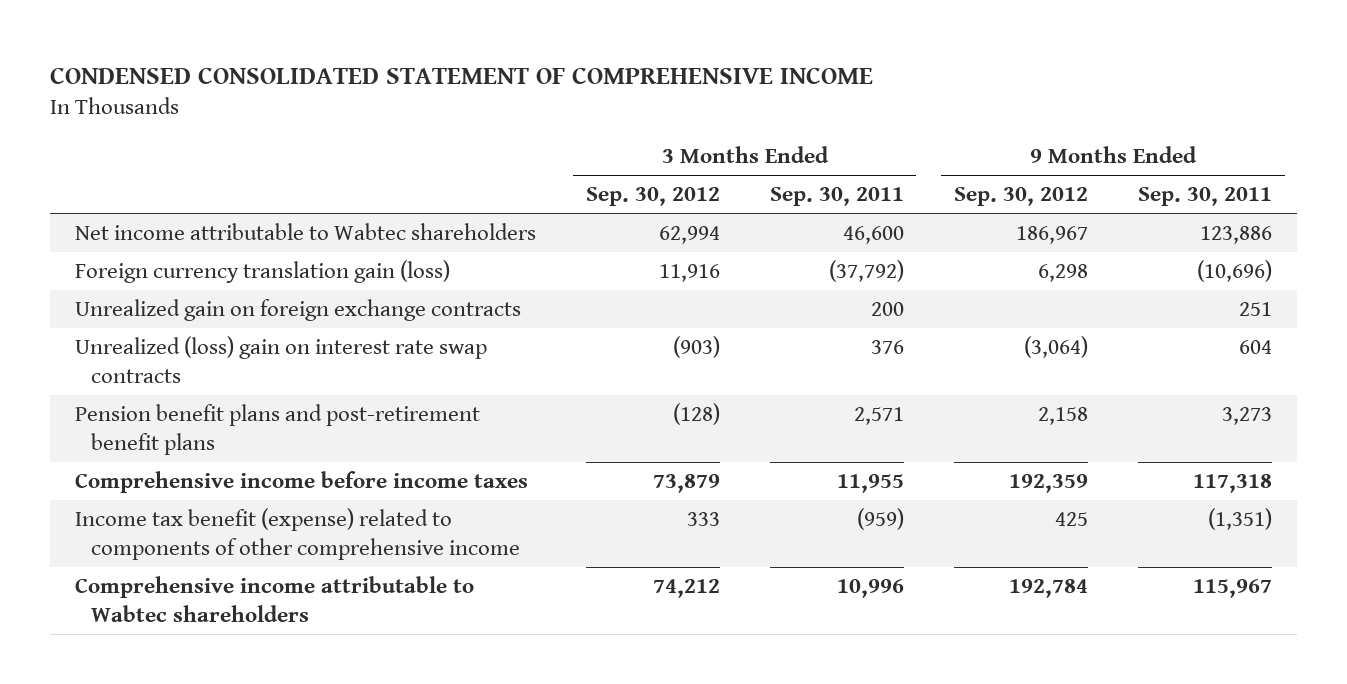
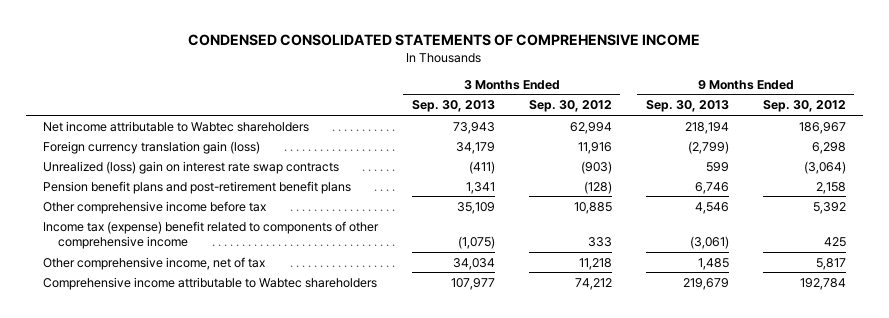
- CONDENSED CONSOLIDATED STATEMENT OF COMPREHENSIVE INCOME
+ CONDENSED CONSOLIDATED STATEMENTS OF COMPREHENSIVE INCOME
- | 3 Months Ended Sep. 30, 2012 | 3 Months Ended Sep. 30, 2011 | 9 Months Ended Sep. 30, 2012 | 9 Months Ended Sep. 30, 2011
+ | 3 Months Ended Sep. 30, 2013 | 3 Months Ended Sep. 30, 2012 | 9 Months Ended Sep. 30, 2013 | 9 Months Ended Sep. 30, 2012
- Unrealized gain on foreign exchange contracts | | 200 | | 251
- Comprehensive income before income taxes | 73,879 | 11,955 | 192,359 | 117,318
- Income tax benefit (expense) related to components of other comprehensive income | 333 | (959) | 425 | (1,351)
+ Other comprehensive income before tax | 35,109 | 10,885 | 4,546 | 5,392
+ Income tax (expense) benefit related to components of other comprehensive income | (1,075) | 333 | (3,061) | 425
+ Other comprehensive income, net of tax | 34,034 | 11,218 | 1,485 | 5,817

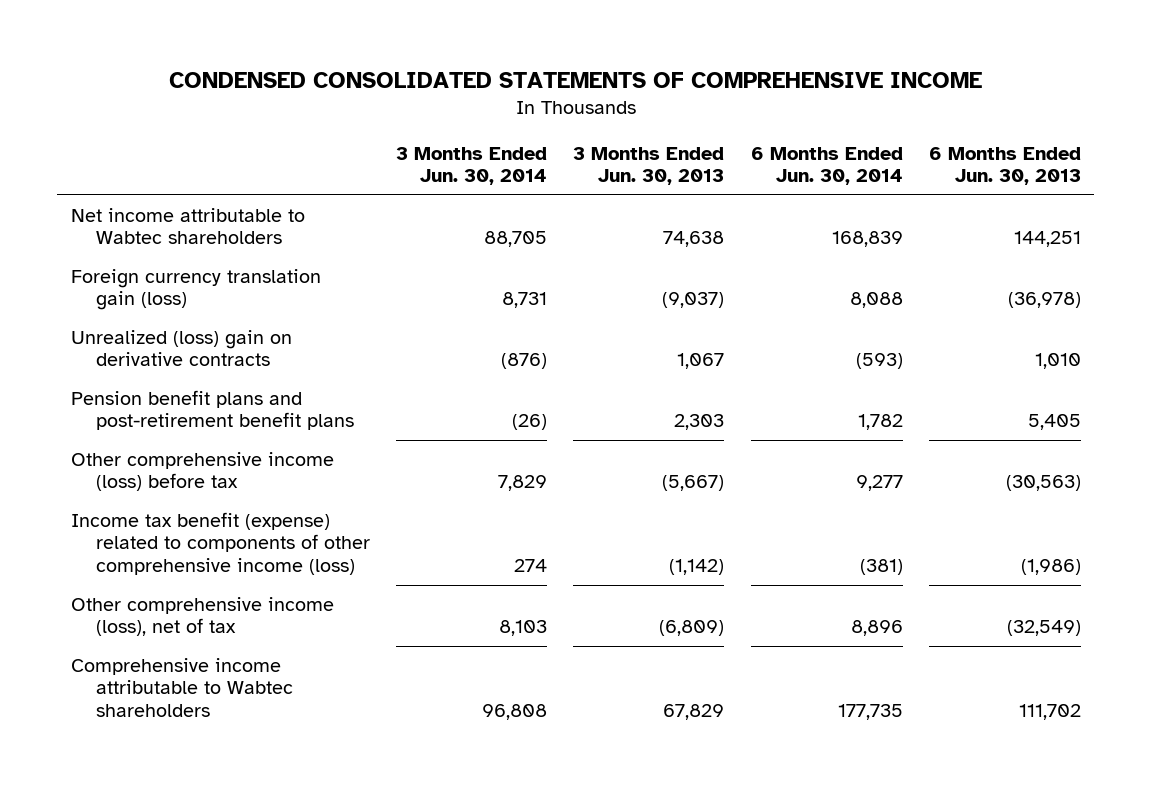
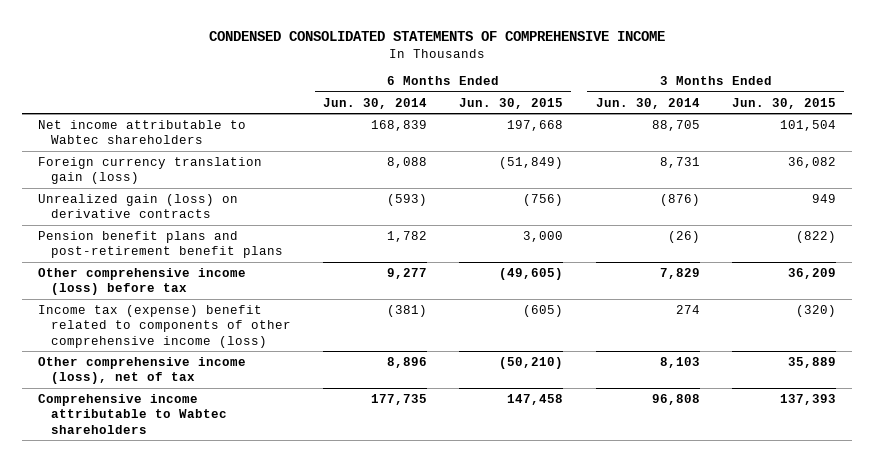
- | 3 Months Ended Jun. 30, 2014 | 3 Months Ended Jun. 30, 2013 | 6 Months Ended Jun. 30, 2014 | 6 Months Ended Jun. 30, 2013
+ | 6 Months Ended Jun. 30, 2014 | 6 Months Ended Jun. 30, 2015 | 3 Months Ended Jun. 30, 2014 | 3 Months Ended Jun. 30, 2015
- Unrealized (loss) gain on derivative contracts | (876) | 1,067 | (593) | 1,010
+ Unrealized gain (loss) on derivative contracts | (593) | (756) | (876) | 949
- Income tax benefit (expense) related to components of other comprehensive income (loss) | 274 | (1,142) | (381) | (1,986)
+ Income tax (expense) benefit related to components of other comprehensive income (loss) | (381) | (605) | 274 | (320)

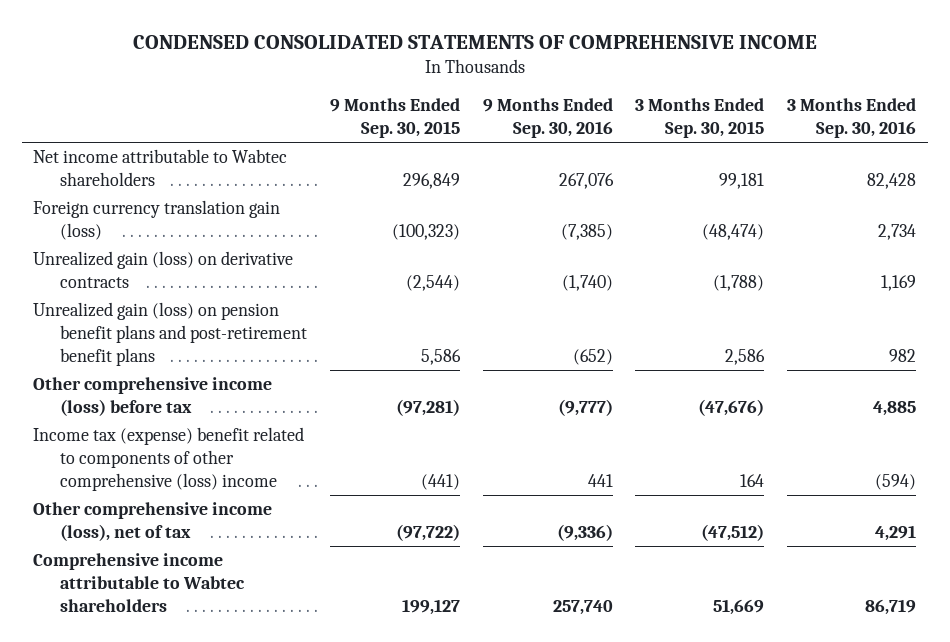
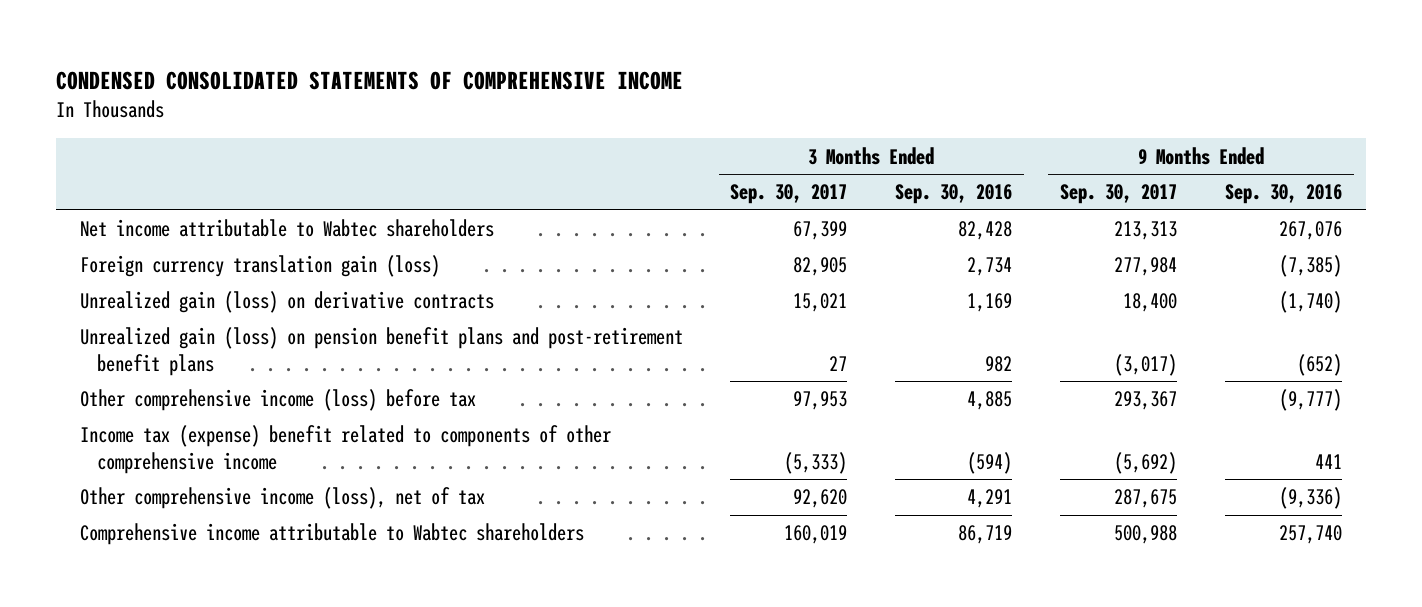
- | 9 Months Ended Sep. 30, 2015 | 9 Months Ended Sep. 30, 2016 | 3 Months Ended Sep. 30, 2015 | 3 Months Ended Sep. 30, 2016
+ | 3 Months Ended Sep. 30, 2017 | 3 Months Ended Sep. 30, 2016 | 9 Months Ended Sep. 30, 2017 | 9 Months Ended Sep. 30, 2016
- Income tax (expense) benefit related to components of other comprehensive (loss) income | (441) | 441 | 164 | (594)
+ Income tax (expense) benefit related to components of other comprehensive income | (5,333) | (594) | (5,692) | 441

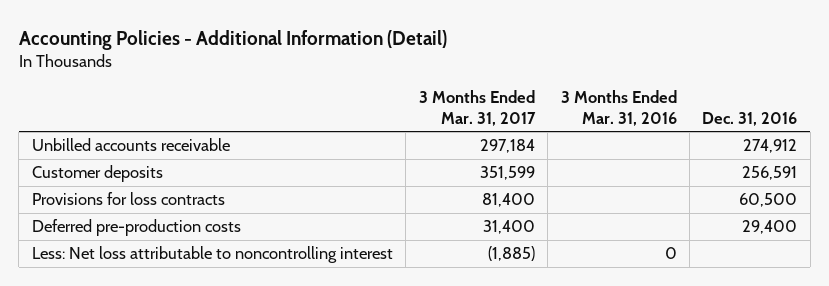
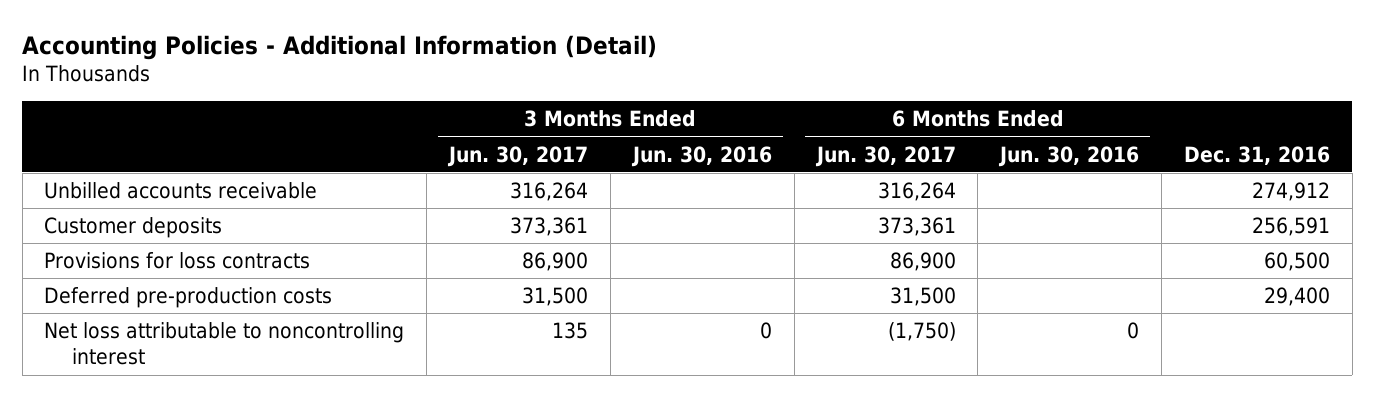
- | 3 Months Ended Mar. 31, 2017 | 3 Months Ended Mar. 31, 2016 | Dec. 31, 2016
+ | 3 Months Ended Jun. 30, 2017 | 3 Months Ended Jun. 30, 2016 | 6 Months Ended Jun. 30, 2017 | 6 Months Ended Jun. 30, 2016 | Dec. 31, 2016
- Less: Net loss attributable to noncontrolling interest | (1,885) | 0 |
+ Net loss attributable to noncontrolling interest | 135 | 0 | (1,750) | 0 |

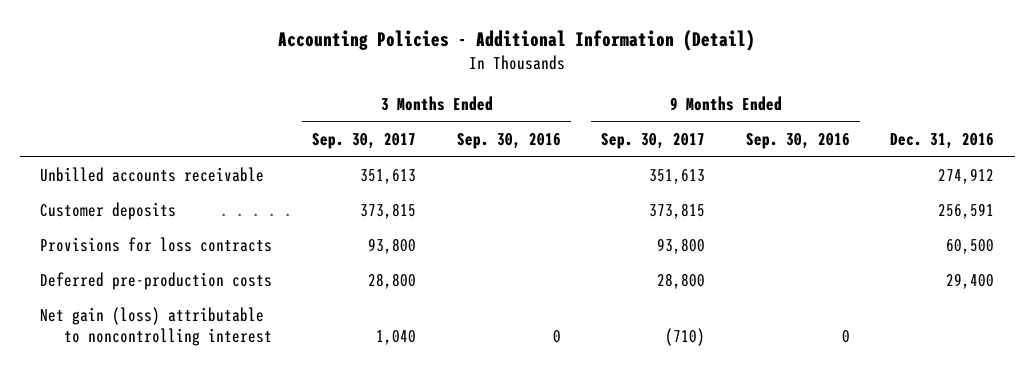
- | 3 Months Ended Jun. 30, 2017 | 3 Months Ended Jun. 30, 2016 | 6 Months Ended Jun. 30, 2017 | 6 Months Ended Jun. 30, 2016 | Dec. 31, 2016
+ | 3 Months Ended Sep. 30, 2017 | 3 Months Ended Sep. 30, 2016 | 9 Months Ended Sep. 30, 2017 | 9 Months Ended Sep. 30, 2016 | Dec. 31, 2016
- Net loss attributable to noncontrolling interest | 135 | 0 | (1,750) | 0 |
+ Net gain (loss) attributable to noncontrolling interest | 1,040 | 0 | (710) | 0 |

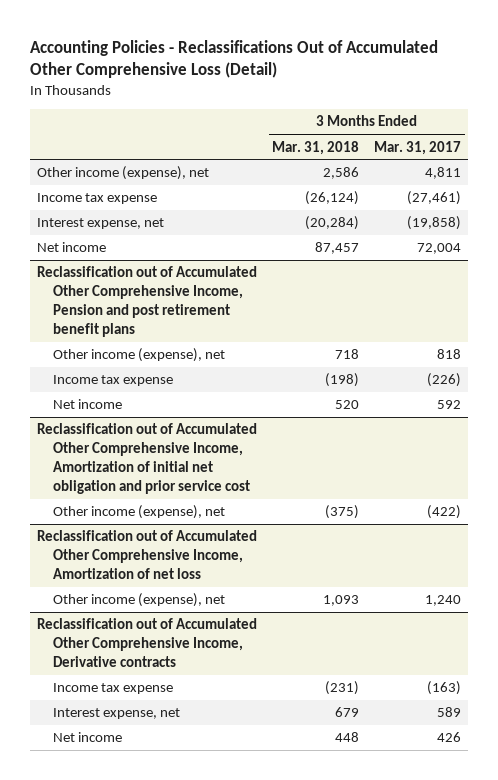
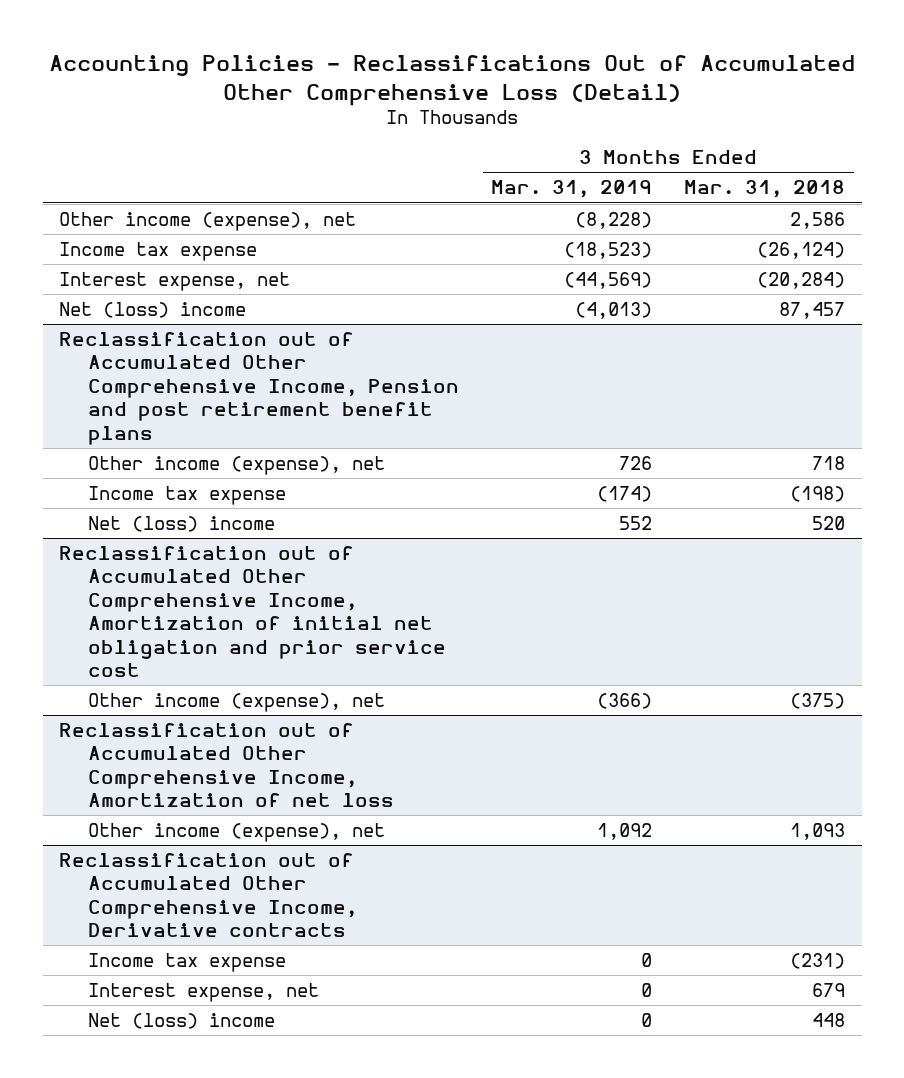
- | 3 Months Ended Mar. 31, 2018 | 3 Months Ended Mar. 31, 2017
+ | 3 Months Ended Mar. 31, 2019 | 3 Months Ended Mar. 31, 2018
- Net income | 87,457 | 72,004
+ Net (loss) income | (4,013) | 87,457
@ Reclassification out of Accumulated Other Comprehensive Income, Pension and post retirement benefit plans
- Net income | 520 | 592
+ Net (loss) income | 552 | 520
@ Reclassification out of Accumulated Other Comprehensive Income, Derivative contracts
- Net income | 448 | 426
+ Net (loss) income | 0 | 448

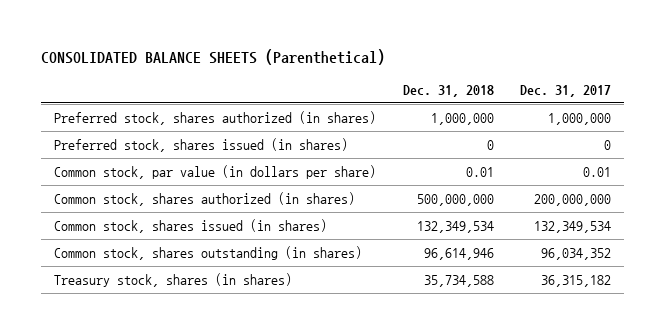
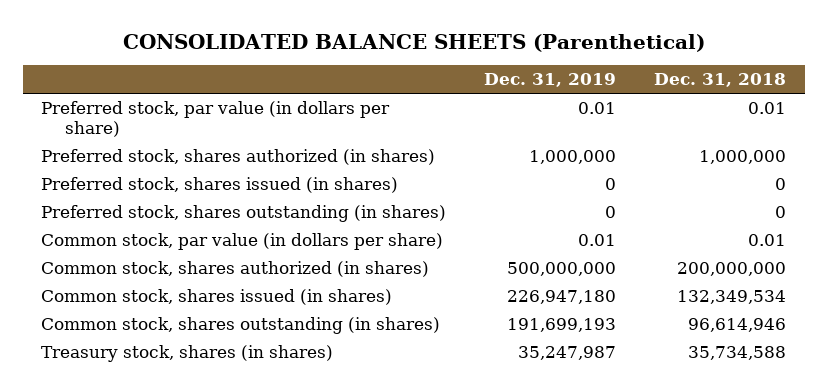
- | Dec. 31, 2018 | Dec. 31, 2017
+ | Dec. 31, 2019 | Dec. 31, 2018
+ Preferred stock, par value (in dollars per share) | 0.01 | 0.01
+ Preferred stock, shares outstanding (in shares) | 0 | 0
- Common stock, shares authorized (in shares) | 500,000,000 | 200,000,000
+ Common stock, shares authorized (in shares) | 500,000,000 | 200,000,000

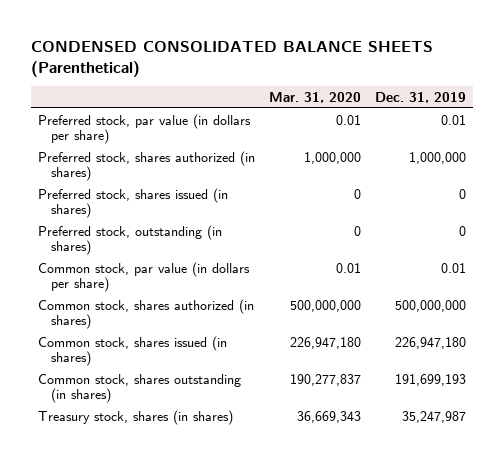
- CONSOLIDATED BALANCE SHEETS (Parenthetical)
+ CONDENSED CONSOLIDATED BALANCE SHEETS (Parenthetical)
- | Dec. 31, 2019 | Dec. 31, 2018
+ | Mar. 31, 2020 | Dec. 31, 2019
- Preferred stock, shares outstanding (in shares) | 0 | 0
+ Preferred stock, outstanding (in shares) | 0 | 0

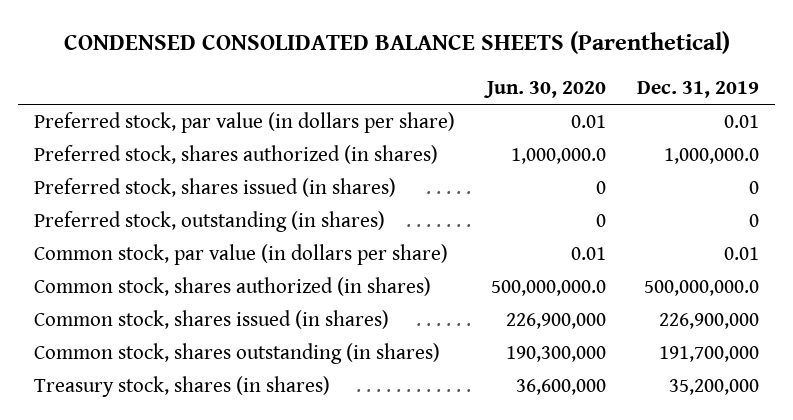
- | Mar. 31, 2020 | Dec. 31, 2019
+ | Jun. 30, 2020 | Dec. 31, 2019
- Preferred stock, shares authorized (in shares) | 1,000,000 | 1,000,000
+ Preferred stock, shares authorized (in shares) | 1,000,000.0 | 1,000,000.0
- Common stock, shares authorized (in shares) | 500,000,000 | 500,000,000
- Common stock, shares issued (in shares) | 226,947,180 | 226,947,180
- Common stock, shares outstanding (in shares) | 190,277,837 | 191,699,193
- Treasury stock, shares (in shares) | 36,669,343 | 35,247,987
+ Common stock, shares authorized (in shares) | 500,000,000.0 | 500,000,000.0
+ Common stock, shares issued (in shares) | 226,900,000 | 226,900,000
+ Common stock, shares outstanding (in shares) | 190,300,000 | 191,700,000
+ Treasury stock, shares (in shares) | 36,600,000 | 35,200,000

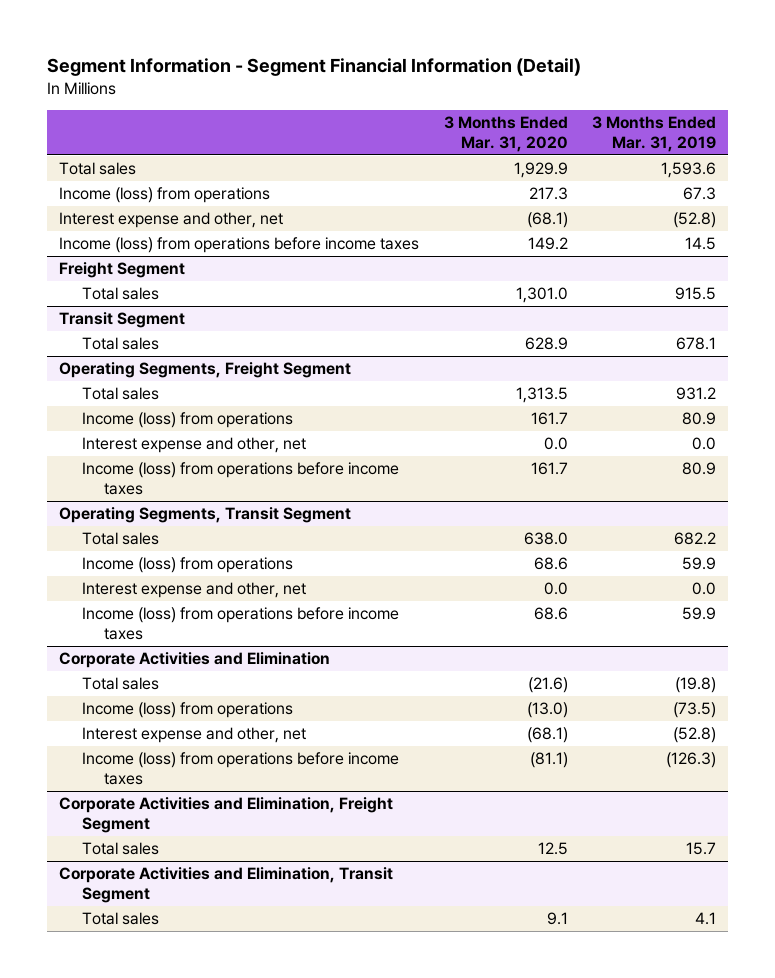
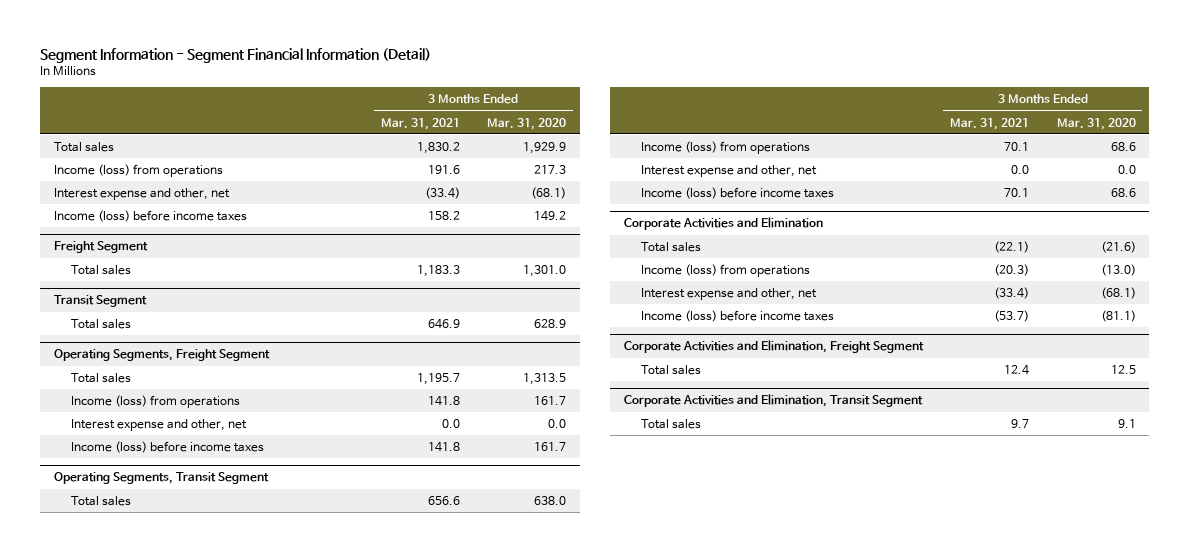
- | 3 Months Ended Mar. 31, 2020 | 3 Months Ended Mar. 31, 2019
+ | 3 Months Ended Mar. 31, 2021 | 3 Months Ended Mar. 31, 2020
- Income (loss) from operations before income taxes | 149.2 | 14.5
+ Income (loss) before income taxes | 158.2 | 149.2
@ Operating Segments, Freight Segment
- Income (loss) from operations before income taxes | 161.7 | 80.9
+ Income (loss) before income taxes | 141.8 | 161.7
@ Operating Segments, Transit Segment
- Income (loss) from operations before income taxes | 68.6 | 59.9
+ Income (loss) before income taxes | 70.1 | 68.6
@ Corporate Activities and Elimination
- Income (loss) from operations before income taxes | (81.1) | (126.3)
+ Income (loss) before income taxes | (53.7) | (81.1)

